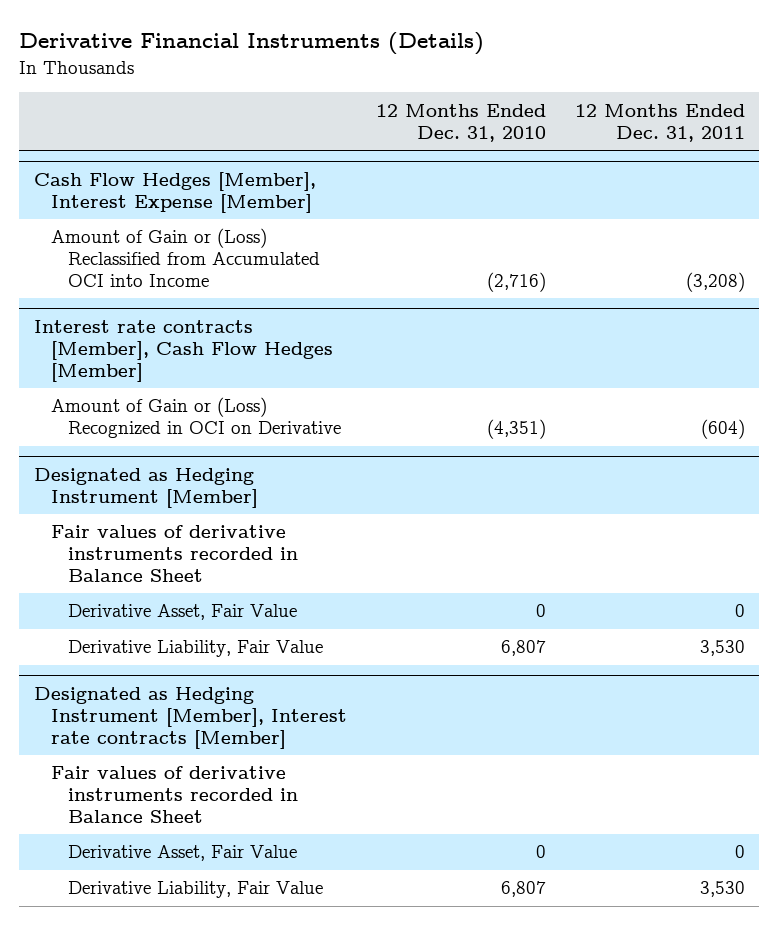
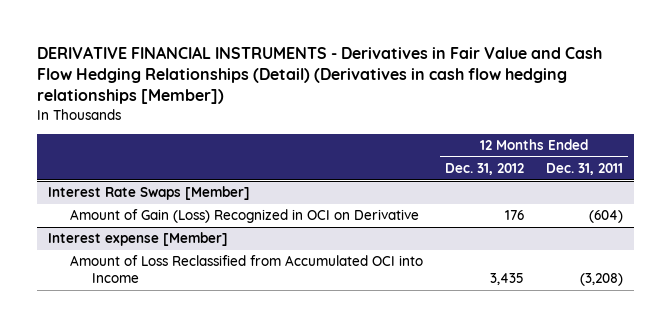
- Derivative Financial Instruments (Details)
+ DERIVATIVE FINANCIAL INSTRUMENTS - Derivatives in Fair Value and Cash Flow Hedging Relationships (Detail) (Derivatives in cash flow hedging relationships [Member])
- | 12 Months Ended Dec. 31, 2010 | 12 Months Ended Dec. 31, 2011
+ | 12 Months Ended Dec. 31, 2012 | 12 Months Ended Dec. 31, 2011
- Cash Flow Hedges [Member], Interest Expense [Member]
- Amount of Gain or (Loss) Reclassified from Accumulated OCI into Income | (2,716) | (3,208)
- Interest rate contracts [Member], Cash Flow Hedges [Member]
- Amount of Gain or (Loss) Recognized in OCI on Derivative | (4,351) | (604)
- Designated as Hedging Instrument [Member]
- Fair values of derivative instruments recorded in Balance Sheet
- Derivative Asset, Fair Value | 0 | 0
- Derivative Liability, Fair Value | 6,807 | 3,530
- Designated as Hedging Instrument [Member], Interest rate contracts [Member]
- Fair values of derivative instruments recorded in Balance Sheet
- Derivative Asset, Fair Value | 0 | 0
- Derivative Liability, Fair Value | 6,807 | 3,530
+ Interest Rate Swaps [Member]
+ Amount of Gain (Loss) Recognized in OCI on Derivative | 176 | (604)
+ Interest expense [Member]
+ Amount of Loss Reclassified from Accumulated OCI into Income | 3,435 | (3,208)

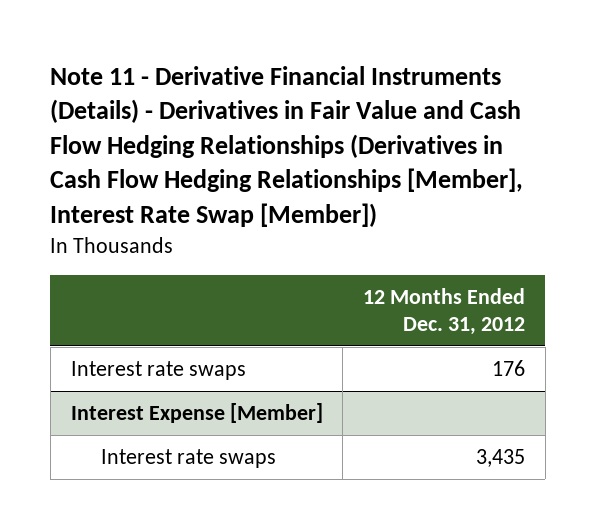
- DERIVATIVE FINANCIAL INSTRUMENTS - Derivatives in Fair Value and Cash Flow Hedging Relationships (Detail) (Derivatives in cash flow hedging relationships [Member])
+ Note 11 - Derivative Financial Instruments (Details) - Derivatives in Fair Value and Cash Flow Hedging Relationships (Derivatives in Cash Flow Hedging Relationships [Member], Interest Rate Swap [Member])
- | 12 Months Ended Dec. 31, 2012 | 12 Months Ended Dec. 31, 2011
+ | 12 Months Ended Dec. 31, 2012
- Interest Rate Swaps [Member]
- Amount of Gain (Loss) Recognized in OCI on Derivative | 176 | (604)
- Interest expense [Member]
- Amount of Loss Reclassified from Accumulated OCI into Income | 3,435 | (3,208)
+ Interest rate swaps | 176
+ Interest Expense [Member]
+ Interest rate swaps | 3,435

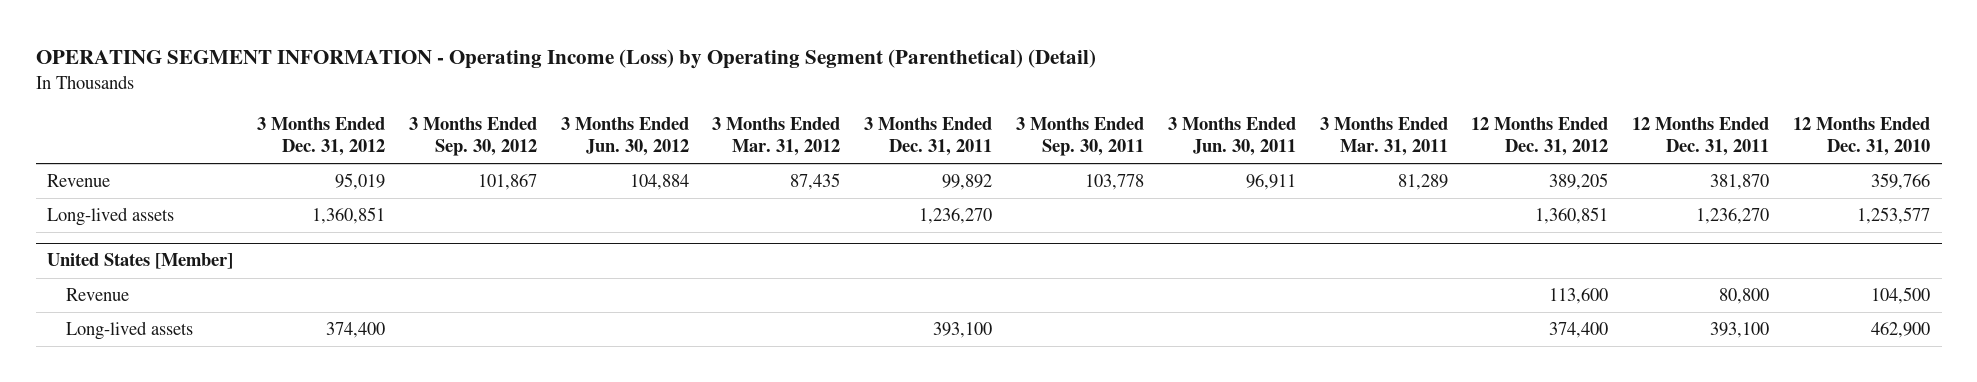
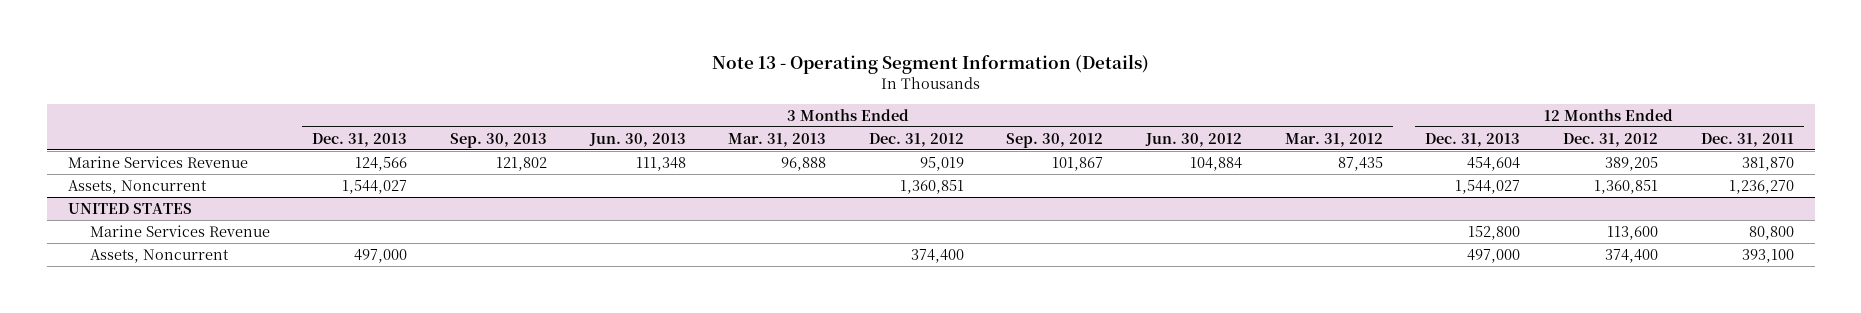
- OPERATING SEGMENT INFORMATION - Operating Income (Loss) by Operating Segment (Parenthetical) (Detail)
+ Note 13 - Operating Segment Information (Details)
- | 3 Months Ended Dec. 31, 2012 | 3 Months Ended Sep. 30, 2012 | 3 Months Ended Jun. 30, 2012 | 3 Months Ended Mar. 31, 2012 | 3 Months Ended Dec. 31, 2011 | 3 Months Ended Sep. 30, 2011 | 3 Months Ended Jun. 30, 2011 | 3 Months Ended Mar. 31, 2011 | 12 Months Ended Dec. 31, 2012 | 12 Months Ended Dec. 31, 2011 | 12 Months Ended Dec. 31, 2010
+ | 3 Months Ended Dec. 31, 2013 | 3 Months Ended Sep. 30, 2013 | 3 Months Ended Jun. 30, 2013 | 3 Months Ended Mar. 31, 2013 | 3 Months Ended Dec. 31, 2012 | 3 Months Ended Sep. 30, 2012 | 3 Months Ended Jun. 30, 2012 | 3 Months Ended Mar. 31, 2012 | 12 Months Ended Dec. 31, 2013 | 12 Months Ended Dec. 31, 2012 | 12 Months Ended Dec. 31, 2011
- Revenue | 95,019 | 101,867 | 104,884 | 87,435 | 99,892 | 103,778 | 96,911 | 81,289 | 389,205 | 381,870 | 359,766
- Long-lived assets | 1,360,851 | | | | 1,236,270 | | | | 1,360,851 | 1,236,270 | 1,253,577
- United States [Member]
- Revenue | | | | | | | | | 113,600 | 80,800 | 104,500
- Long-lived assets | 374,400 | | | | 393,100 | | | | 374,400 | 393,100 | 462,900
+ Marine Services Revenue | 124,566 | 121,802 | 111,348 | 96,888 | 95,019 | 101,867 | 104,884 | 87,435 | 454,604 | 389,205 | 381,870
+ Assets, Noncurrent | 1,544,027 | | | | 1,360,851 | | | | 1,544,027 | 1,360,851 | 1,236,270
+ UNITED STATES
+ Marine Services Revenue | | | | | | | | | 152,800 | 113,600 | 80,800
+ Assets, Noncurrent | 497,000 | | | | 374,400 | | | | 497,000 | 374,400 | 393,100

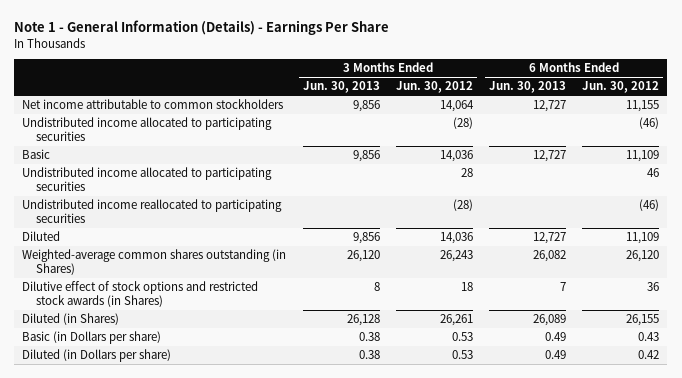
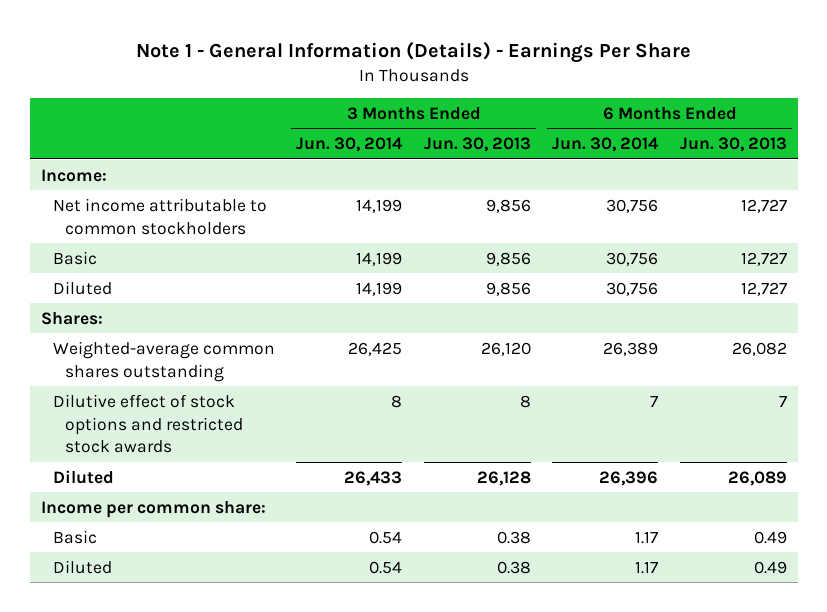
- | 3 Months Ended Jun. 30, 2013 | 3 Months Ended Jun. 30, 2012 | 6 Months Ended Jun. 30, 2013 | 6 Months Ended Jun. 30, 2012
+ | 3 Months Ended Jun. 30, 2014 | 3 Months Ended Jun. 30, 2013 | 6 Months Ended Jun. 30, 2014 | 6 Months Ended Jun. 30, 2013
+ Income:
- Undistributed income allocated to participating securities | | (28) | | (46)
- Undistributed income allocated to participating securities | | 28 | | 46
- Undistributed income reallocated to participating securities | | (28) | | (46)
- Weighted-average common shares outstanding (in Shares) | 26,120 | 26,243 | 26,082 | 26,120
- Dilutive effect of stock options and restricted stock awards (in Shares) | 8 | 18 | 7 | 36
- Diluted (in Shares) | 26,128 | 26,261 | 26,089 | 26,155
- Basic (in Dollars per share) | 0.38 | 0.53 | 0.49 | 0.43
- Diluted (in Dollars per share) | 0.38 | 0.53 | 0.49 | 0.42
+ Shares:
+ Weighted-average common shares outstanding | 26,425 | 26,120 | 26,389 | 26,082
+ Dilutive effect of stock options and restricted stock awards | 8 | 8 | 7 | 7
+ Diluted | 26,433 | 26,128 | 26,396 | 26,089
+ Income per common share:
+ Basic | 0.54 | 0.38 | 1.17 | 0.49
+ Diluted | 0.54 | 0.38 | 1.17 | 0.49

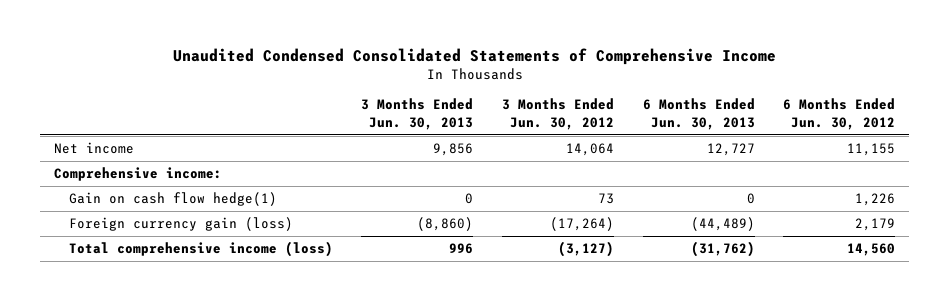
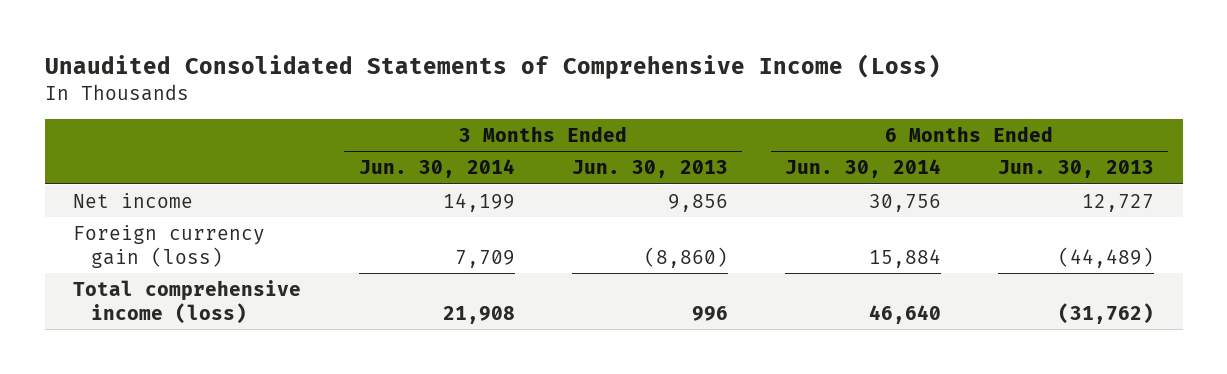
- Unaudited Condensed Consolidated Statements of Comprehensive Income
+ Unaudited Consolidated Statements of Comprehensive Income (Loss)
- | 3 Months Ended Jun. 30, 2013 | 3 Months Ended Jun. 30, 2012 | 6 Months Ended Jun. 30, 2013 | 6 Months Ended Jun. 30, 2012
+ | 3 Months Ended Jun. 30, 2014 | 3 Months Ended Jun. 30, 2013 | 6 Months Ended Jun. 30, 2014 | 6 Months Ended Jun. 30, 2013
- Comprehensive income:
- Gain on cash flow hedge(1) | 0 | 73 | 0 | 1,226

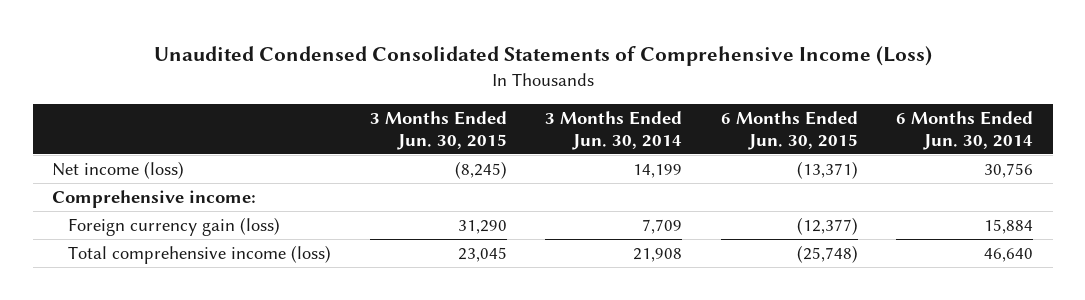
- Unaudited Consolidated Statements of Comprehensive Income (Loss)
+ Unaudited Condensed Consolidated Statements of Comprehensive Income (Loss)
- | 3 Months Ended Jun. 30, 2014 | 3 Months Ended Jun. 30, 2013 | 6 Months Ended Jun. 30, 2014 | 6 Months Ended Jun. 30, 2013
+ | 3 Months Ended Jun. 30, 2015 | 3 Months Ended Jun. 30, 2014 | 6 Months Ended Jun. 30, 2015 | 6 Months Ended Jun. 30, 2014
- Net income | 14,199 | 9,856 | 30,756 | 12,727
+ Net income (loss) | (8,245) | 14,199 | (13,371) | 30,756
+ Comprehensive income:

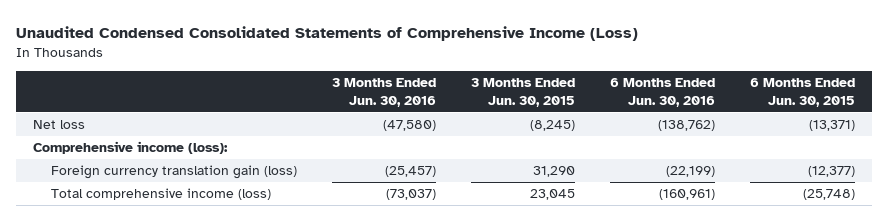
- | 3 Months Ended Jun. 30, 2015 | 3 Months Ended Jun. 30, 2014 | 6 Months Ended Jun. 30, 2015 | 6 Months Ended Jun. 30, 2014
+ | 3 Months Ended Jun. 30, 2016 | 3 Months Ended Jun. 30, 2015 | 6 Months Ended Jun. 30, 2016 | 6 Months Ended Jun. 30, 2015
- Net income (loss) | (8,245) | 14,199 | (13,371) | 30,756
- Comprehensive income:
- Foreign currency gain (loss) | 31,290 | 7,709 | (12,377) | 15,884
+ Net loss | (47,580) | (8,245) | (138,762) | (13,371)
+ Comprehensive income (loss):
+ Foreign currency translation gain (loss) | (25,457) | 31,290 | (22,199) | (12,377)

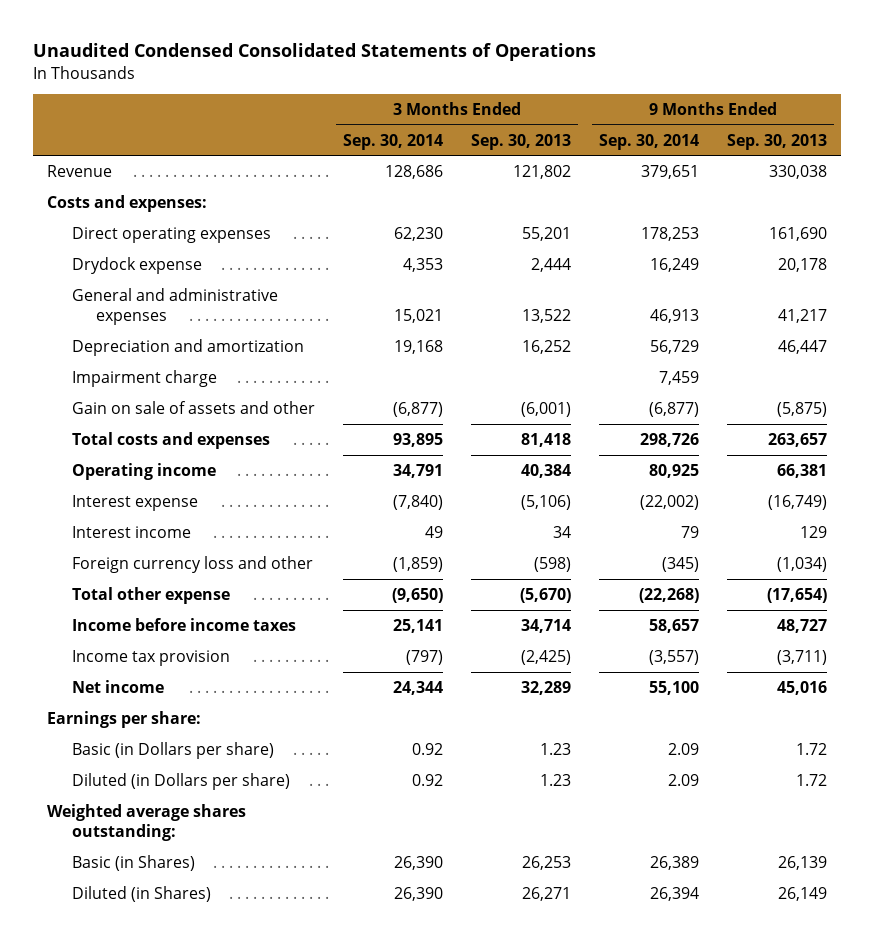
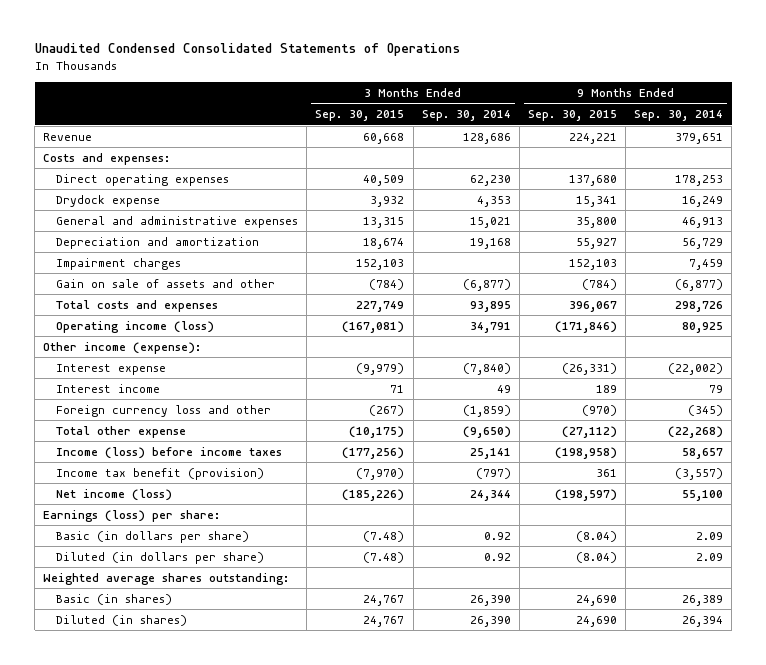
- | 3 Months Ended Sep. 30, 2014 | 3 Months Ended Sep. 30, 2013 | 9 Months Ended Sep. 30, 2014 | 9 Months Ended Sep. 30, 2013
+ | 3 Months Ended Sep. 30, 2015 | 3 Months Ended Sep. 30, 2014 | 9 Months Ended Sep. 30, 2015 | 9 Months Ended Sep. 30, 2014
- Impairment charge | | | 7,459 |
+ Impairment charges | 152,103 | | 152,103 | 7,459
- Operating income | 34,791 | 40,384 | 80,925 | 66,381
+ Operating income (loss) | (167,081) | 34,791 | (171,846) | 80,925
+ Other income (expense):
- Income before income taxes | 25,141 | 34,714 | 58,657 | 48,727
- Income tax provision | (797) | (2,425) | (3,557) | (3,711)
- Net income | 24,344 | 32,289 | 55,100 | 45,016
- Earnings per share:
- Basic (in Dollars per share) | 0.92 | 1.23 | 2.09 | 1.72
- Diluted (in Dollars per share) | 0.92 | 1.23 | 2.09 | 1.72
+ Income (loss) before income taxes | (177,256) | 25,141 | (198,958) | 58,657
+ Income tax benefit (provision) | (7,970) | (797) | 361 | (3,557)
+ Net income (loss) | (185,226) | 24,344 | (198,597) | 55,100
+ Earnings (loss) per share:
+ Basic (in dollars per share) | (7.48) | 0.92 | (8.04) | 2.09
+ Diluted (in dollars per share) | (7.48) | 0.92 | (8.04) | 2.09
- Basic (in Shares) | 26,390 | 26,253 | 26,389 | 26,139
- Diluted (in Shares) | 26,390 | 26,271 | 26,394 | 26,149
+ Basic (in shares) | 24,767 | 26,390 | 24,690 | 26,389
+ Diluted (in shares) | 24,767 | 26,390 | 24,690 | 26,394

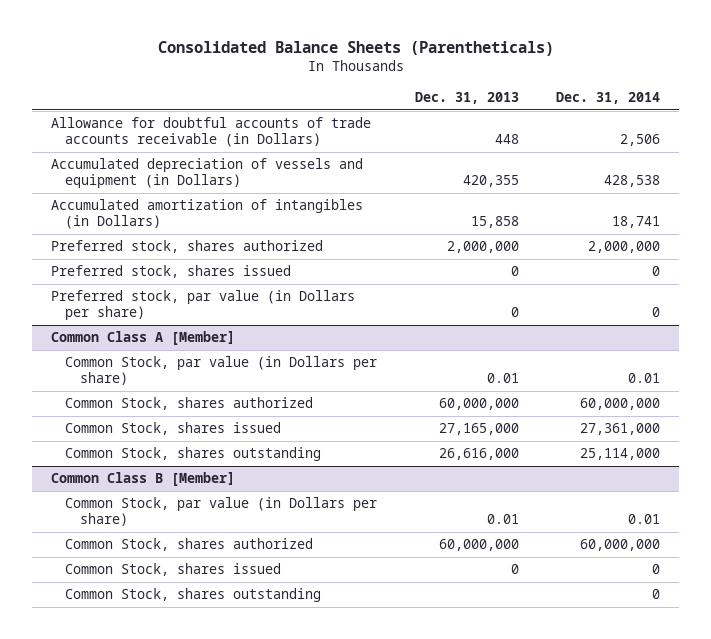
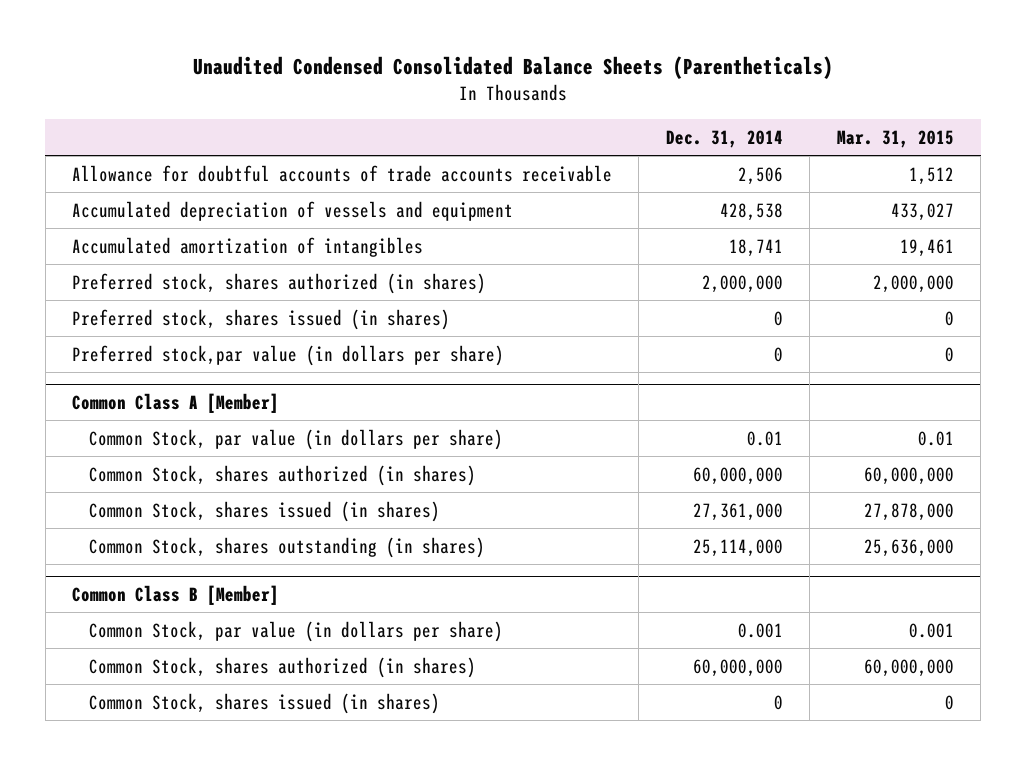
- Consolidated Balance Sheets (Parentheticals)
+ Unaudited Condensed Consolidated Balance Sheets (Parentheticals)
- | Dec. 31, 2013 | Dec. 31, 2014
+ | Dec. 31, 2014 | Mar. 31, 2015
- Allowance for doubtful accounts of trade accounts receivable (in Dollars) | 448 | 2,506
- Accumulated depreciation of vessels and equipment (in Dollars) | 420,355 | 428,538
- Accumulated amortization of intangibles (in Dollars) | 15,858 | 18,741
- Preferred stock, shares authorized | 2,000,000 | 2,000,000
- Preferred stock, shares issued | 0 | 0
- Preferred stock, par value (in Dollars per share) | 0 | 0
+ Allowance for doubtful accounts of trade accounts receivable | 2,506 | 1,512
+ Accumulated depreciation of vessels and equipment | 428,538 | 433,027
+ Accumulated amortization of intangibles | 18,741 | 19,461
+ Preferred stock, shares authorized (in shares) | 2,000,000 | 2,000,000
+ Preferred stock, shares issued (in shares) | 0 | 0
+ Preferred stock,par value (in dollars per share) | 0 | 0
@ Common Class A [Member]
- Common Stock, par value (in Dollars per share) | 0.01 | 0.01
- Common Stock, shares authorized | 60,000,000 | 60,000,000
- Common Stock, shares issued | 27,165,000 | 27,361,000
- Common Stock, shares outstanding | 26,616,000 | 25,114,000
+ Common Stock, par value (in dollars per share) | 0.01 | 0.01
+ Common Stock, shares authorized (in shares) | 60,000,000 | 60,000,000
+ Common Stock, shares issued (in shares) | 27,361,000 | 27,878,000
+ Common Stock, shares outstanding (in shares) | 25,114,000 | 25,636,000
@ Common Class B [Member]
- Common Stock, par value (in Dollars per share) | 0.01 | 0.01
- Common Stock, shares authorized | 60,000,000 | 60,000,000
- Common Stock, shares issued | 0 | 0
- Common Stock, shares outstanding | | 0
+ Common Stock, par value (in dollars per share) | 0.001 | 0.001
+ Common Stock, shares authorized (in shares) | 60,000,000 | 60,000,000
+ Common Stock, shares issued (in shares) | 0 | 0

